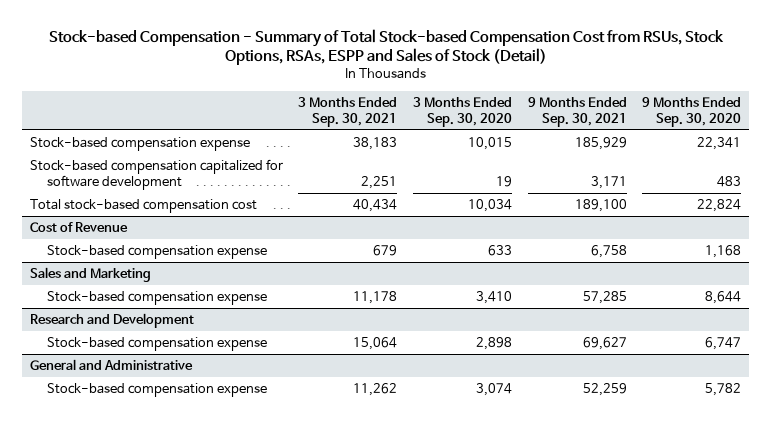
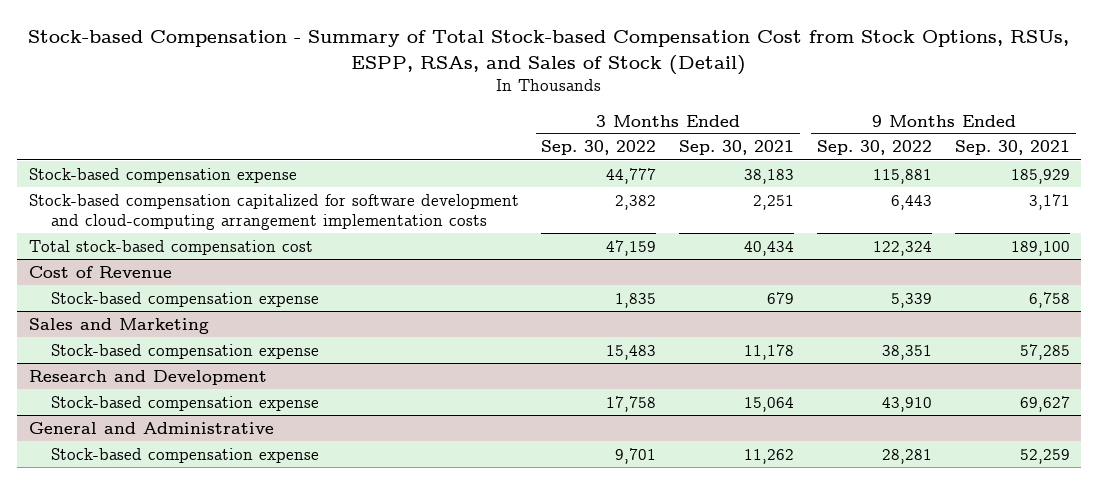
- Stock-based Compensation - Summary of Total Stock-based Compensation Cost from RSUs, Stock Options, RSAs, ESPP and Sales of Stock (Detail)
+ Stock-based Compensation - Summary of Total Stock-based Compensation Cost from Stock Options, RSUs, ESPP, RSAs, and Sales of Stock (Detail)
- | 3 Months Ended Sep. 30, 2021 | 3 Months Ended Sep. 30, 2020 | 9 Months Ended Sep. 30, 2021 | 9 Months Ended Sep. 30, 2020
+ | 3 Months Ended Sep. 30, 2022 | 3 Months Ended Sep. 30, 2021 | 9 Months Ended Sep. 30, 2022 | 9 Months Ended Sep. 30, 2021
- Stock-based compensation capitalized for software development | 2,251 | 19 | 3,171 | 483
+ Stock-based compensation capitalized for software development and cloud-computing arrangement implementation costs | 2,382 | 2,251 | 6,443 | 3,171

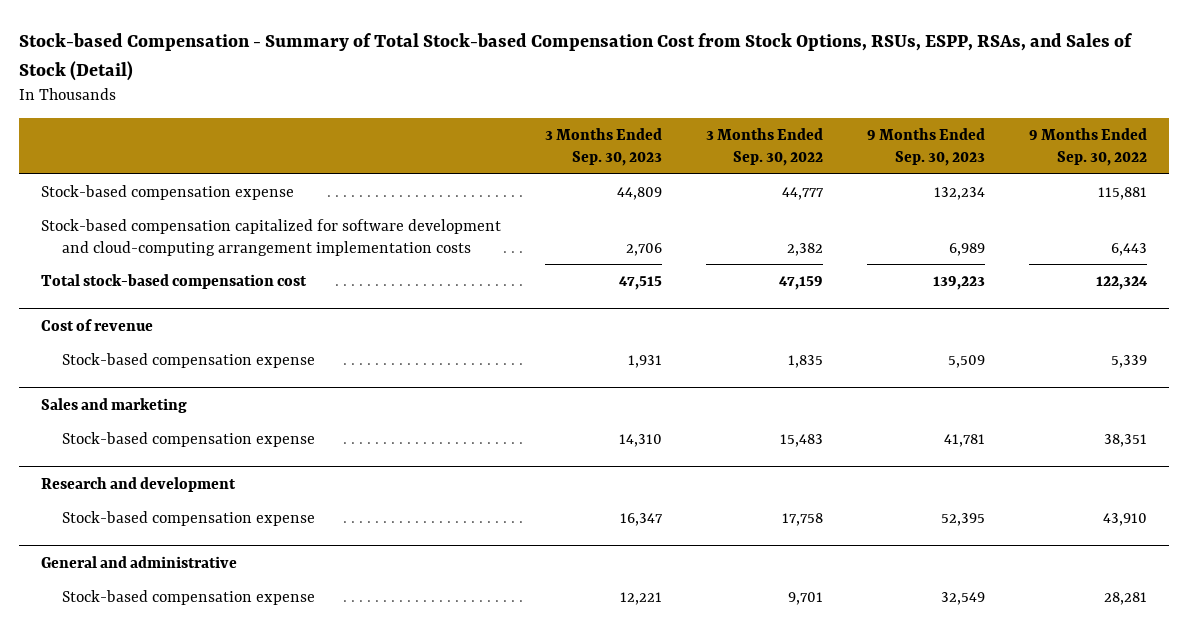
- | 3 Months Ended Sep. 30, 2022 | 3 Months Ended Sep. 30, 2021 | 9 Months Ended Sep. 30, 2022 | 9 Months Ended Sep. 30, 2021
+ | 3 Months Ended Sep. 30, 2023 | 3 Months Ended Sep. 30, 2022 | 9 Months Ended Sep. 30, 2023 | 9 Months Ended Sep. 30, 2022
- Cost of Revenue
+ Cost of revenue
- Sales and Marketing
+ Sales and marketing
- Research and Development
+ Research and development
- General and Administrative
+ General and administrative

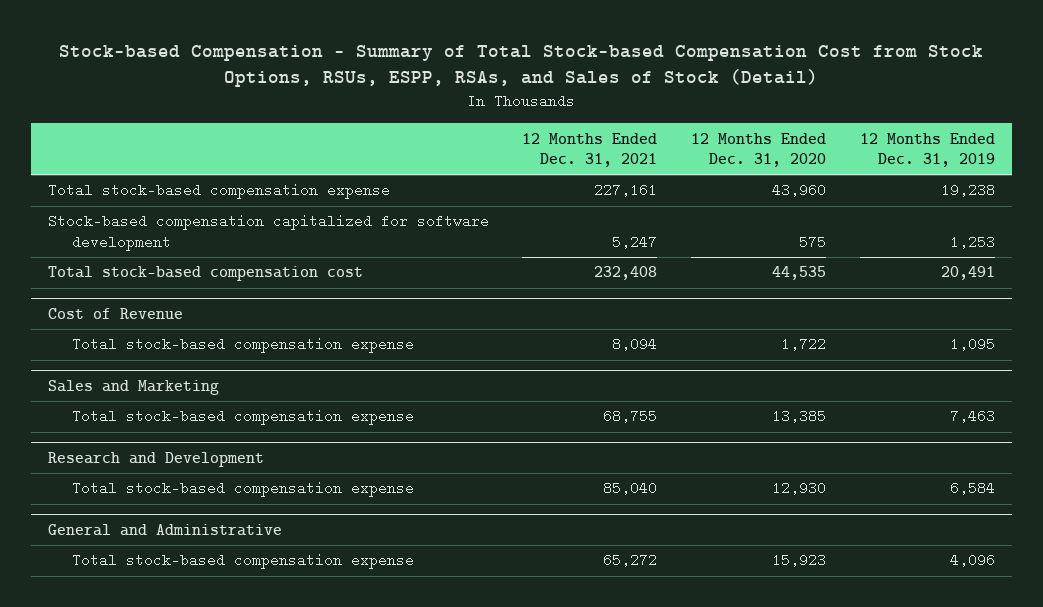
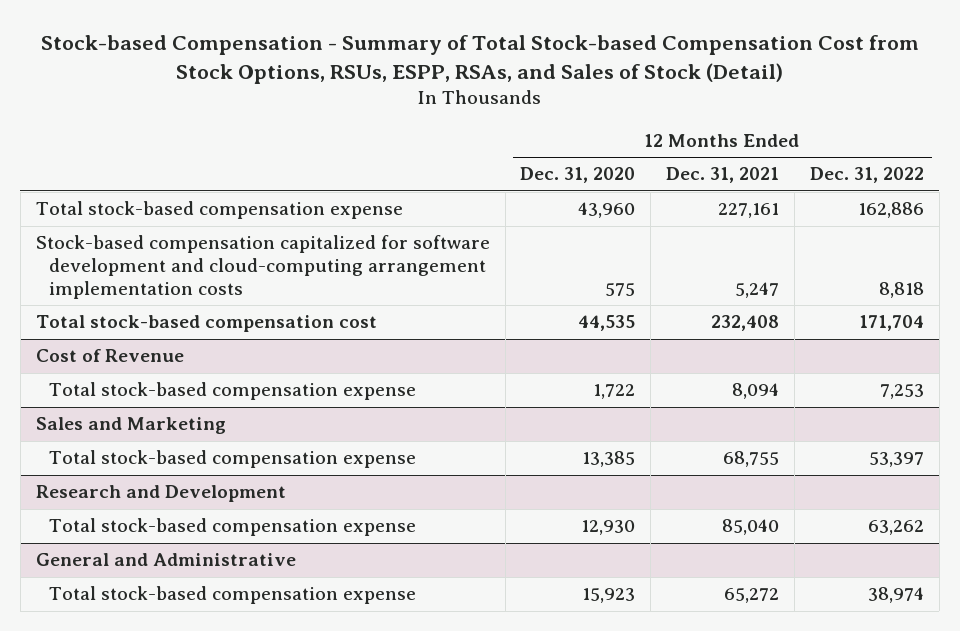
- | 12 Months Ended Dec. 31, 2021 | 12 Months Ended Dec. 31, 2020 | 12 Months Ended Dec. 31, 2019
+ | 12 Months Ended Dec. 31, 2020 | 12 Months Ended Dec. 31, 2021 | 12 Months Ended Dec. 31, 2022
- Stock-based compensation capitalized for software development | 5,247 | 575 | 1,253
+ Stock-based compensation capitalized for software development and cloud-computing arrangement implementation costs | 575 | 5,247 | 8,818

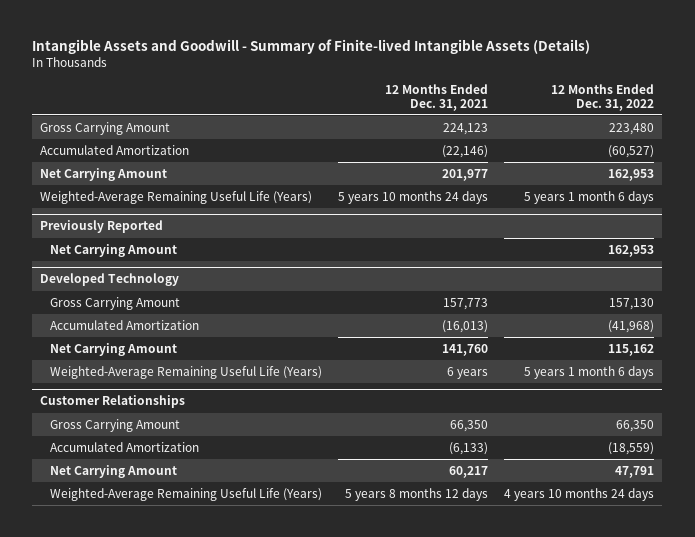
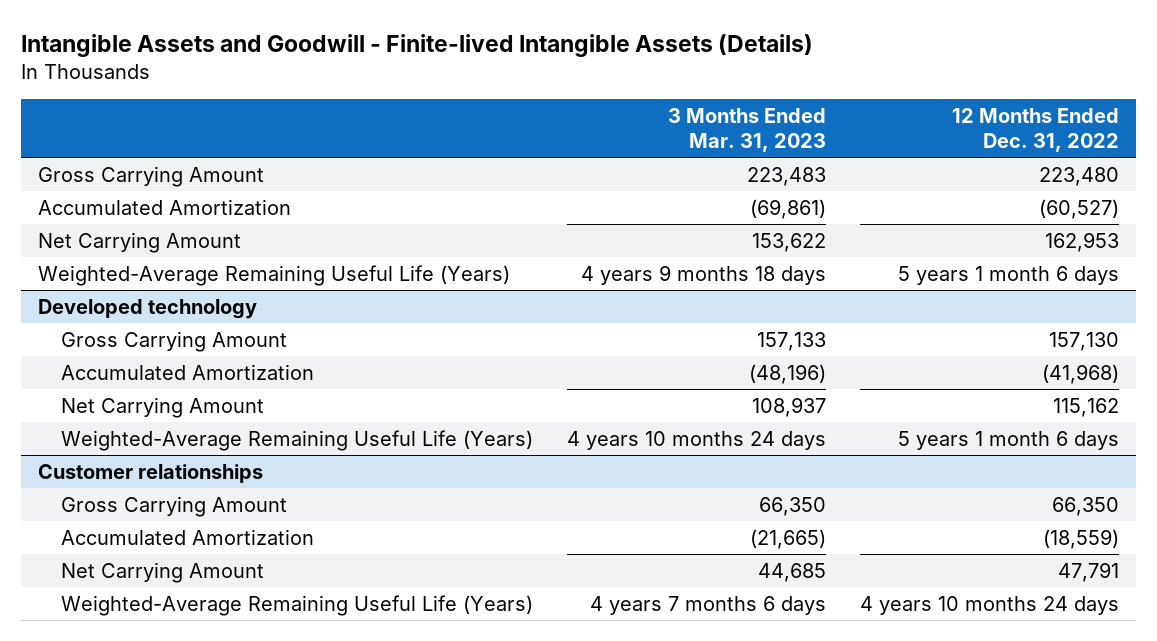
- Intangible Assets and Goodwill - Summary of Finite-lived Intangible Assets (Details)
+ Intangible Assets and Goodwill - Finite-lived Intangible Assets (Details)
- | 12 Months Ended Dec. 31, 2021 | 12 Months Ended Dec. 31, 2022
+ | 3 Months Ended Mar. 31, 2023 | 12 Months Ended Dec. 31, 2022
- Previously Reported
- Net Carrying Amount | | 162,953
- Developed Technology
+ Developed technology
- Customer Relationships
+ Customer relationships

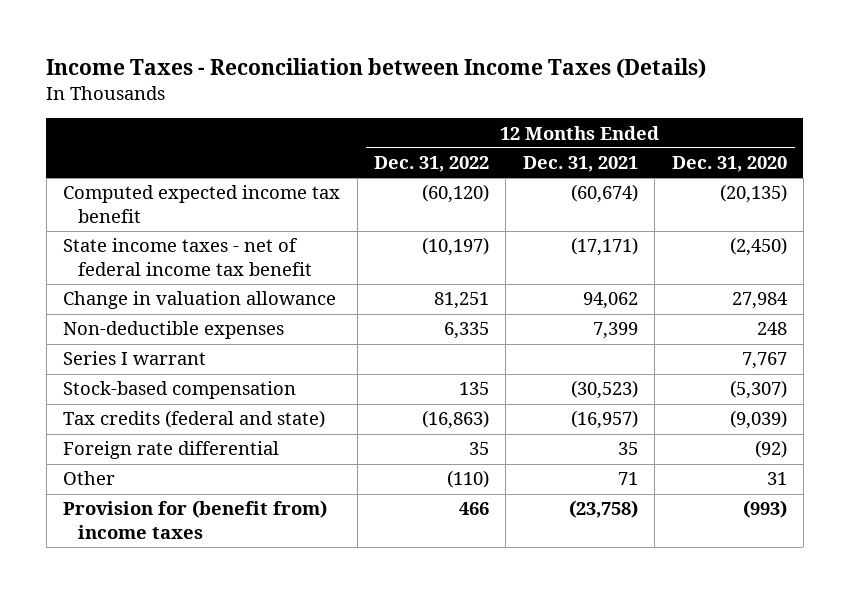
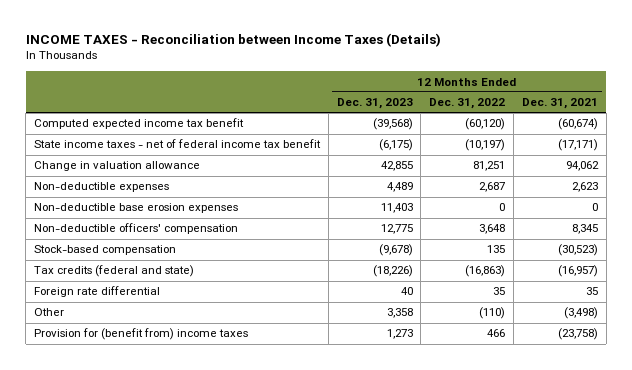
- Income Taxes - Reconciliation between Income Taxes (Details)
+ INCOME TAXES - Reconciliation between Income Taxes (Details)
- | 12 Months Ended Dec. 31, 2022 | 12 Months Ended Dec. 31, 2021 | 12 Months Ended Dec. 31, 2020
+ | 12 Months Ended Dec. 31, 2023 | 12 Months Ended Dec. 31, 2022 | 12 Months Ended Dec. 31, 2021
- Non-deductible expenses | 6,335 | 7,399 | 248
- Series I warrant | | | 7,767
+ Non-deductible expenses | 4,489 | 2,687 | 2,623
+ Non-deductible base erosion expenses | 11,403 | 0 | 0
+ Non-deductible officers' compensation | 12,775 | 3,648 | 8,345
- Other | (110) | 71 | 31
+ Other | 3,358 | (110) | (3,498)

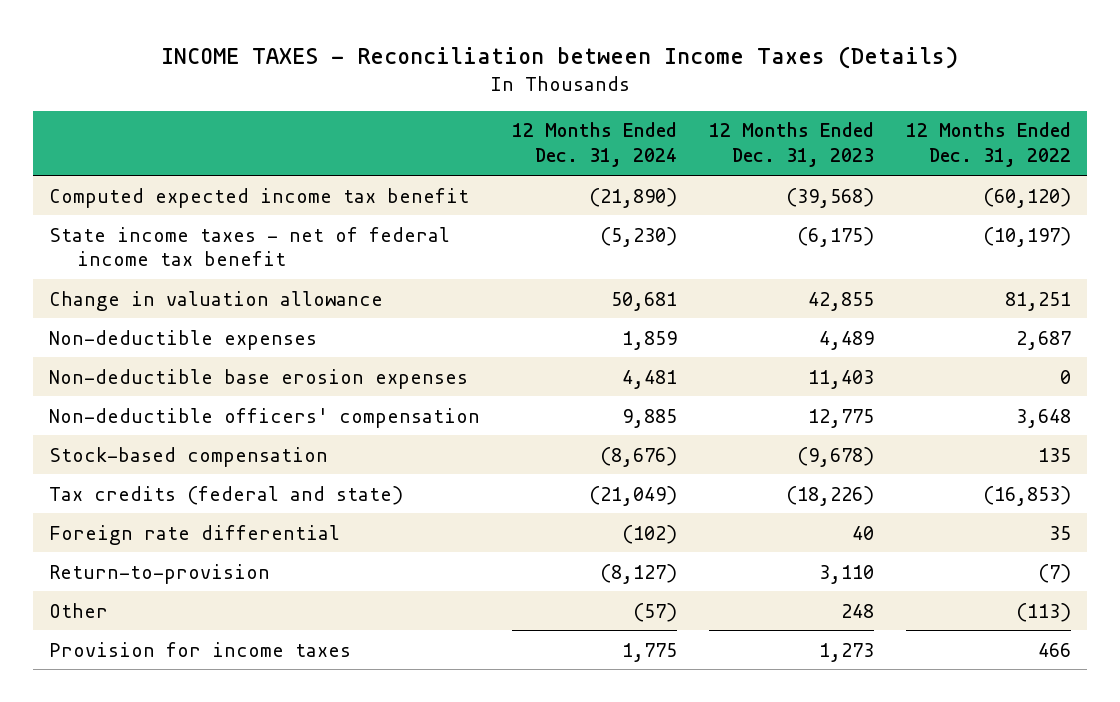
- | 12 Months Ended Dec. 31, 2023 | 12 Months Ended Dec. 31, 2022 | 12 Months Ended Dec. 31, 2021
+ | 12 Months Ended Dec. 31, 2024 | 12 Months Ended Dec. 31, 2023 | 12 Months Ended Dec. 31, 2022
- Tax credits (federal and state) | (18,226) | (16,863) | (16,957)
+ Tax credits (federal and state) | (21,049) | (18,226) | (16,853)
- Other | 3,358 | (110) | (3,498)
- Provision for (benefit from) income taxes | 1,273 | 466 | (23,758)
+ Return-to-provision | (8,127) | 3,110 | (7)
+ Other | (57) | 248 | (113)
+ Provision for income taxes | 1,775 | 1,273 | 466

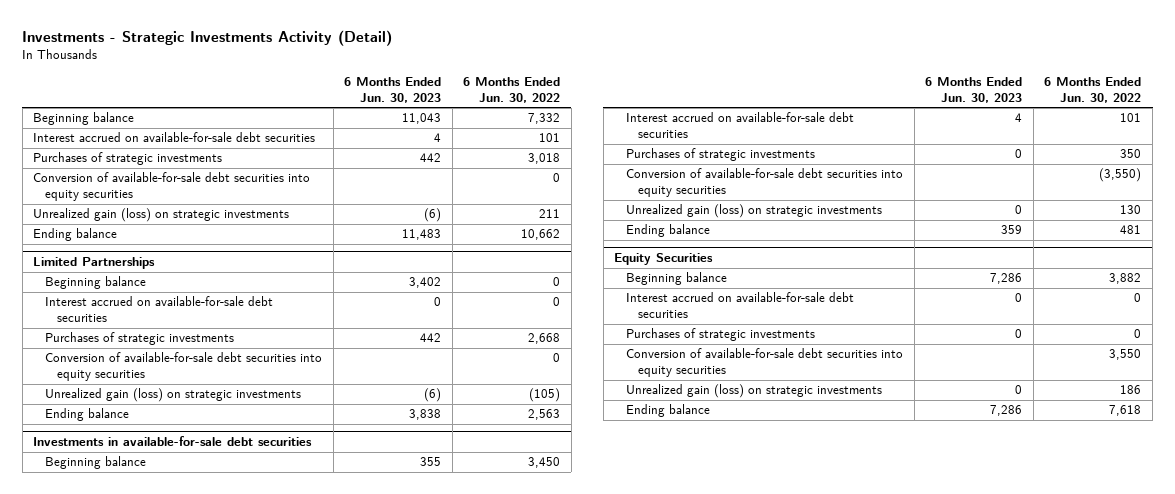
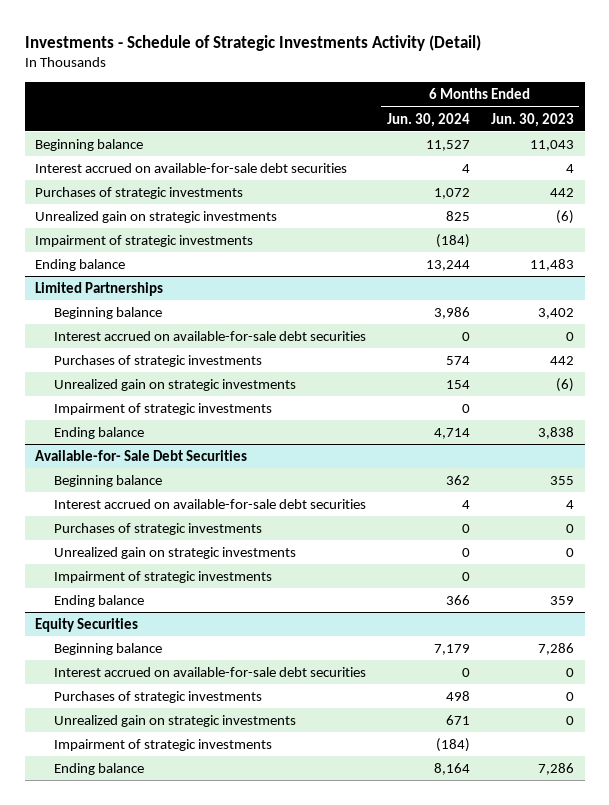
- Investments - Strategic Investments Activity (Detail)
+ Investments - Schedule of Strategic Investments Activity (Detail)
- | 6 Months Ended Jun. 30, 2023 | 6 Months Ended Jun. 30, 2022
+ | 6 Months Ended Jun. 30, 2024 | 6 Months Ended Jun. 30, 2023
- Conversion of available-for-sale debt securities into equity securities | | 0
- Unrealized gain (loss) on strategic investments | (6) | 211
+ Unrealized gain on strategic investments | 825 | (6)
+ Impairment of strategic investments | (184) |
@ Limited Partnerships
- Conversion of available-for-sale debt securities into equity securities | | 0
- Unrealized gain (loss) on strategic investments | (6) | (105)
+ Unrealized gain on strategic investments | 154 | (6)
+ Impairment of strategic investments | 0 |
- Investments in available-for-sale debt securities
+ Available-for- Sale Debt Securities
- Conversion of available-for-sale debt securities into equity securities | | (3,550)
- Unrealized gain (loss) on strategic investments | 0 | 130
+ Unrealized gain on strategic investments | 0 | 0
+ Impairment of strategic investments | 0 |
@ Equity Securities
- Conversion of available-for-sale debt securities into equity securities | | 3,550
- Unrealized gain (loss) on strategic investments | 0 | 186
+ Unrealized gain on strategic investments | 671 | 0
+ Impairment of strategic investments | (184) |

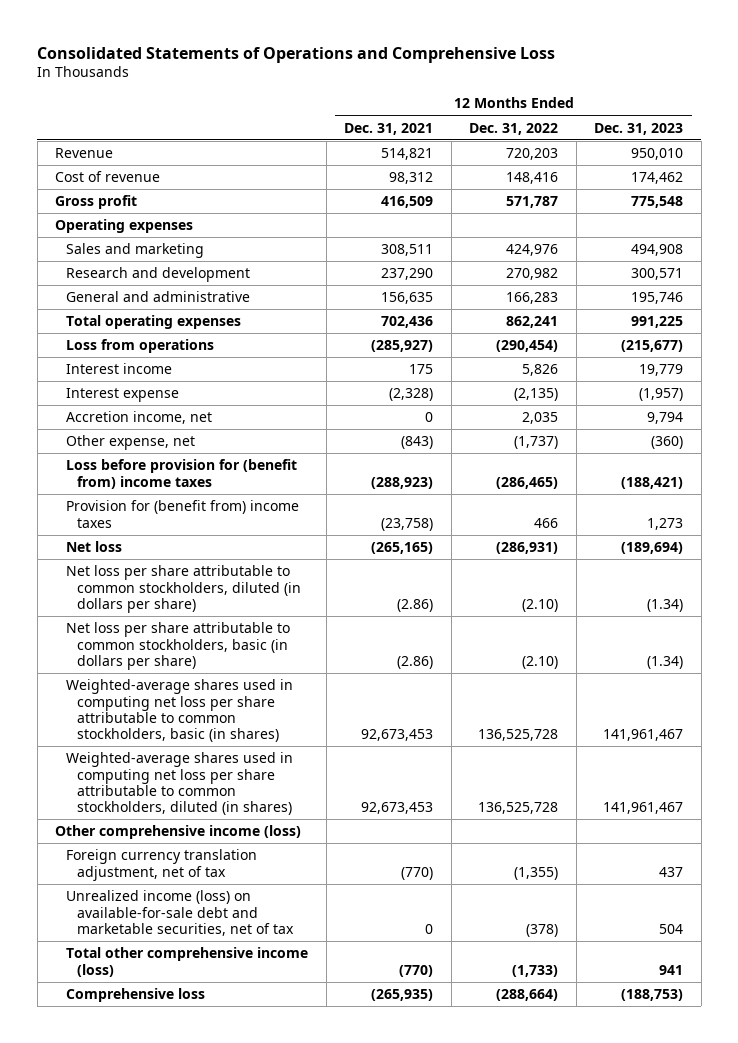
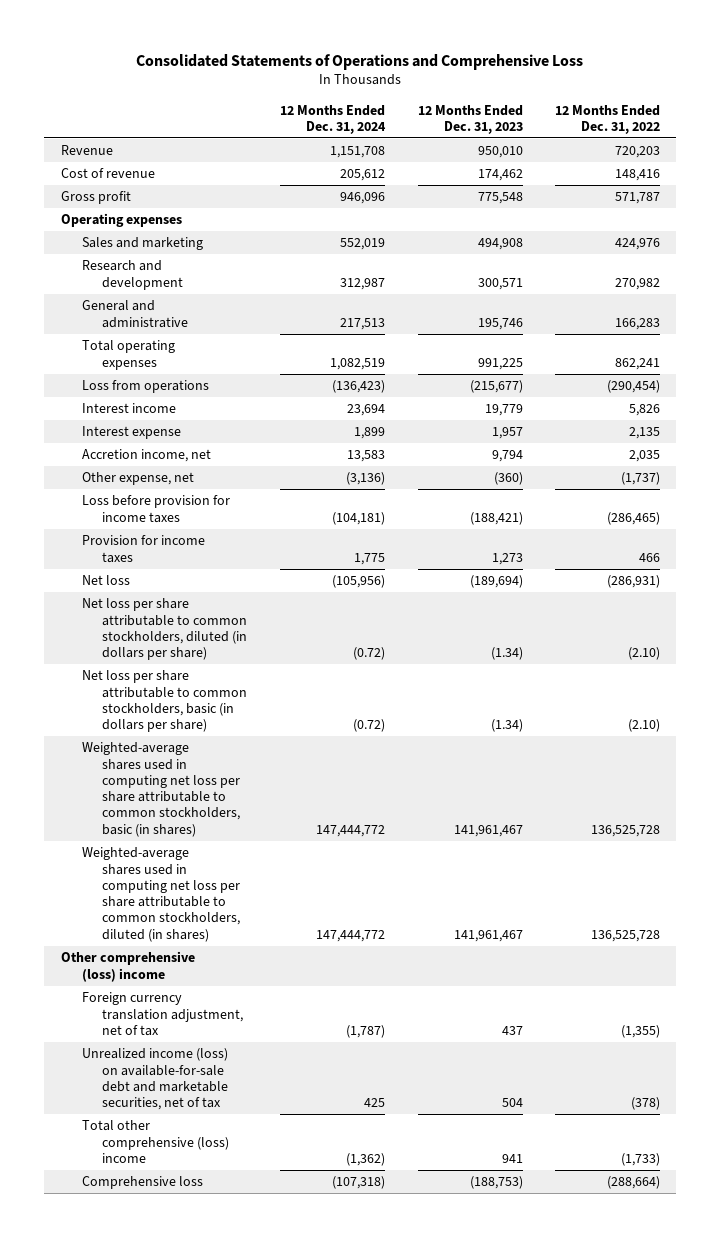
- | 12 Months Ended Dec. 31, 2021 | 12 Months Ended Dec. 31, 2022 | 12 Months Ended Dec. 31, 2023
+ | 12 Months Ended Dec. 31, 2024 | 12 Months Ended Dec. 31, 2023 | 12 Months Ended Dec. 31, 2022
- Interest expense | (2,328) | (2,135) | (1,957)
+ Interest expense | 1,899 | 1,957 | 2,135
- Loss before provision for (benefit from) income taxes | (288,923) | (286,465) | (188,421)
- Provision for (benefit from) income taxes | (23,758) | 466 | 1,273
+ Loss before provision for income taxes | (104,181) | (188,421) | (286,465)
+ Provision for income taxes | 1,775 | 1,273 | 466
- Other comprehensive income (loss)
+ Other comprehensive (loss) income
- Total other comprehensive income (loss) | (770) | (1,733) | 941
+ Total other comprehensive (loss) income | (1,362) | 941 | (1,733)

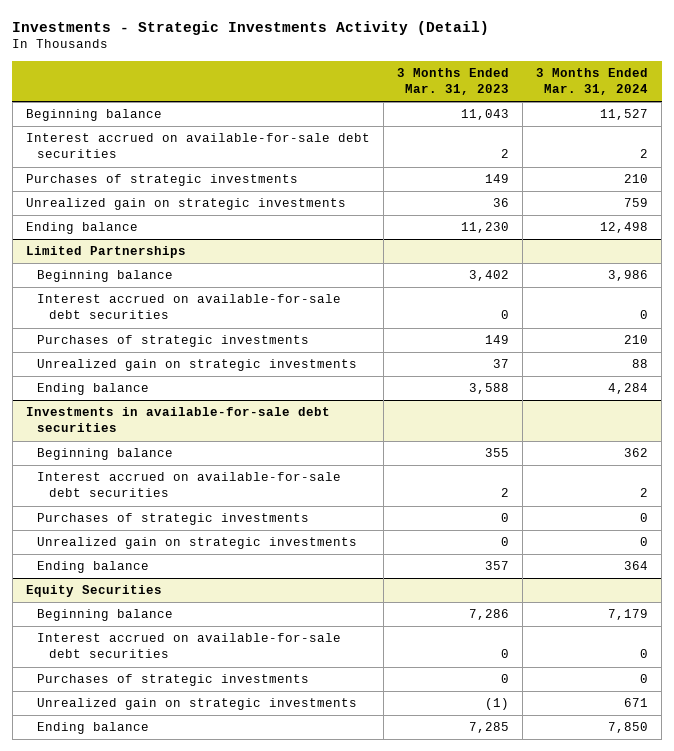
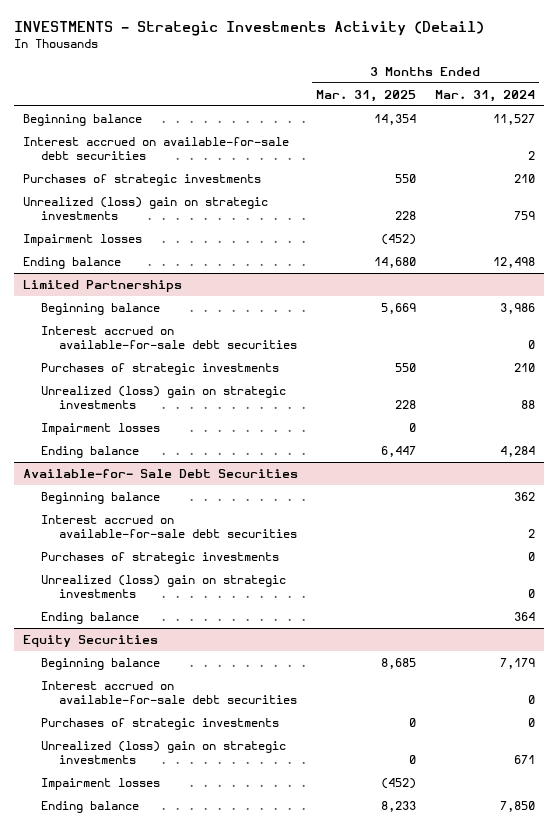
- Investments - Strategic Investments Activity (Detail)
+ INVESTMENTS - Strategic Investments Activity (Detail)
- | 3 Months Ended Mar. 31, 2023 | 3 Months Ended Mar. 31, 2024
+ | 3 Months Ended Mar. 31, 2025 | 3 Months Ended Mar. 31, 2024
- Unrealized gain on strategic investments | 36 | 759
+ Unrealized (loss) gain on strategic investments | 228 | 759
+ Impairment losses | (452) |
@ Limited Partnerships
- Unrealized gain on strategic investments | 37 | 88
+ Unrealized (loss) gain on strategic investments | 228 | 88
+ Impairment losses | 0 |
- Investments in available-for-sale debt securities
+ Available-for- Sale Debt Securities
- Unrealized gain on strategic investments | 0 | 0
+ Unrealized (loss) gain on strategic investments | | 0
@ Equity Securities
- Unrealized gain on strategic investments | (1) | 671
+ Unrealized (loss) gain on strategic investments | 0 | 671
+ Impairment losses | (452) |

